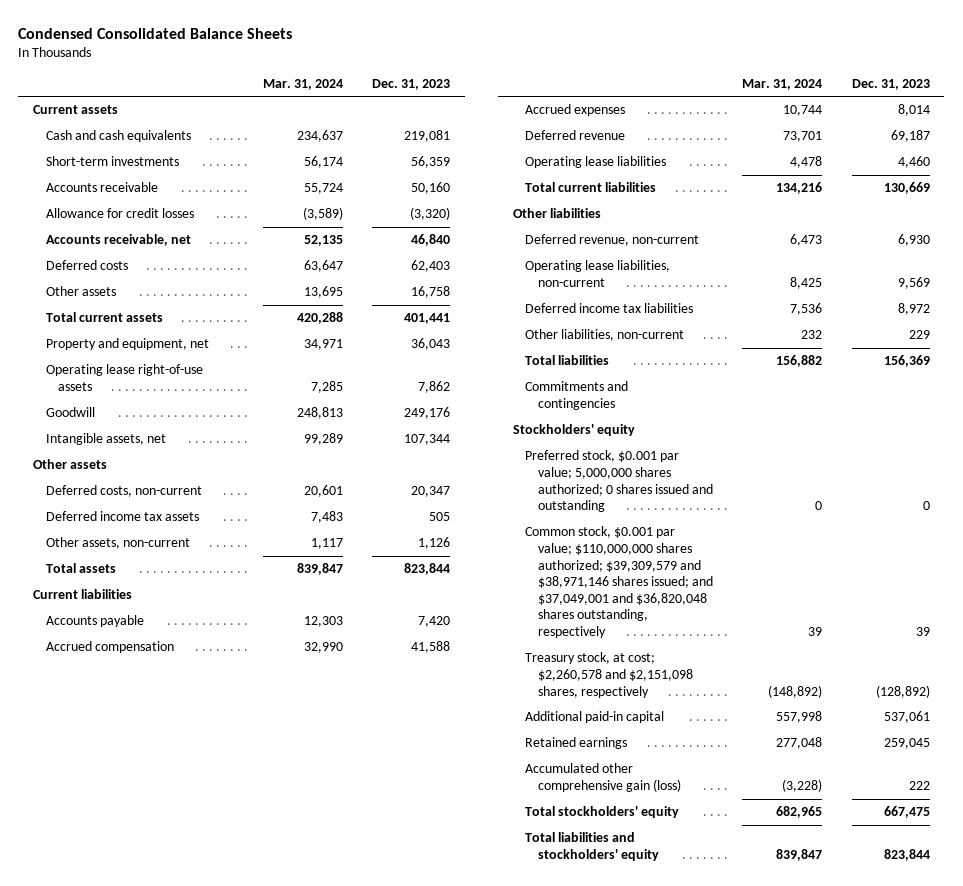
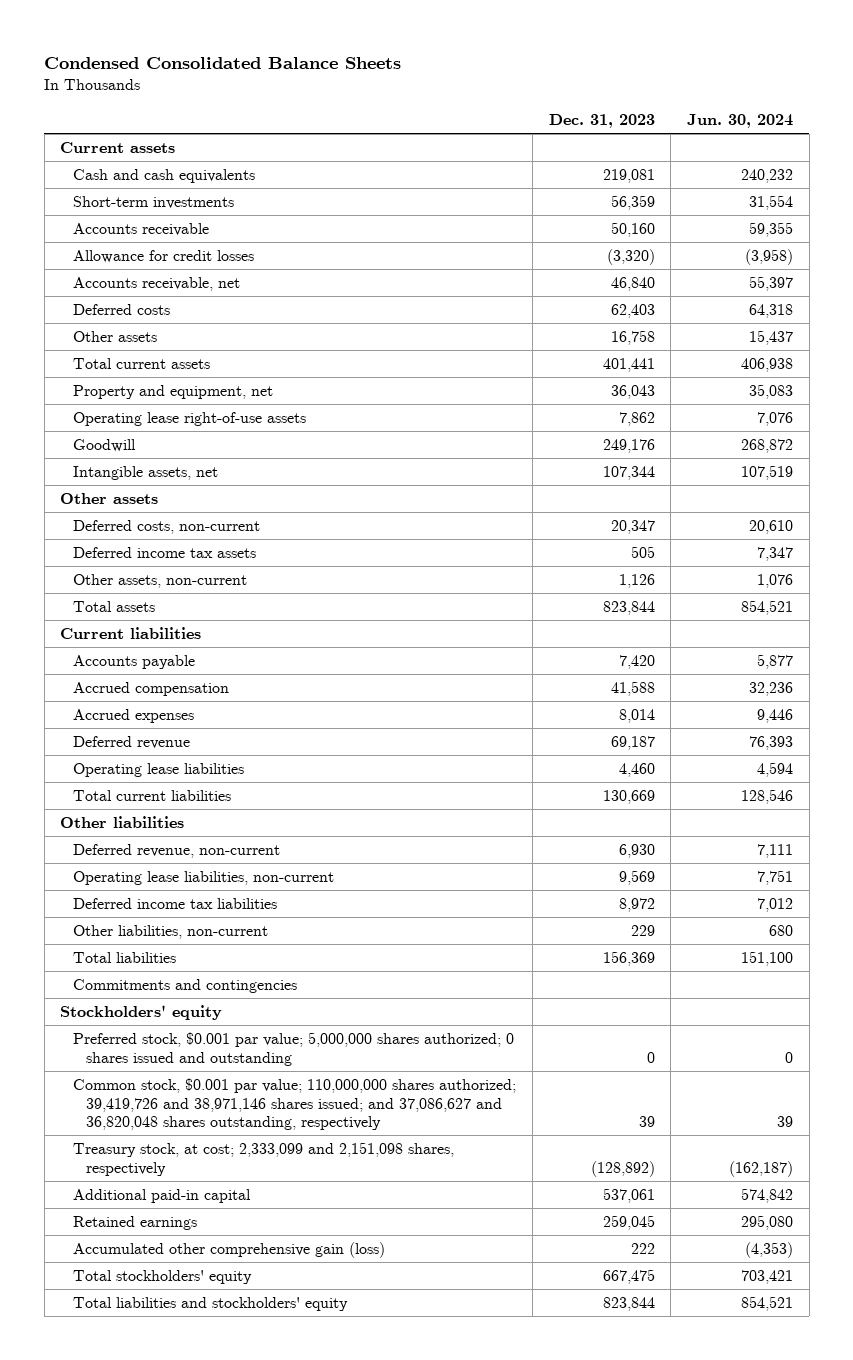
- | Mar. 31, 2024 | Dec. 31, 2023
+ | Dec. 31, 2023 | Jun. 30, 2024
- Common stock, $0.001 par value; $110,000,000 shares authorized; $39,309,579 and $38,971,146 shares issued; and $37,049,001 and $36,820,048 shares outstanding, respectively | 39 | 39
- Treasury stock, at cost; $2,260,578 and $2,151,098 shares, respectively | (148,892) | (128,892)
+ Common stock, $0.001 par value; 110,000,000 shares authorized; 39,419,726 and 38,971,146 shares issued; and 37,086,627 and 36,820,048 shares outstanding, respectively | 39 | 39
+ Treasury stock, at cost; 2,333,099 and 2,151,098 shares, respectively | (128,892) | (162,187)

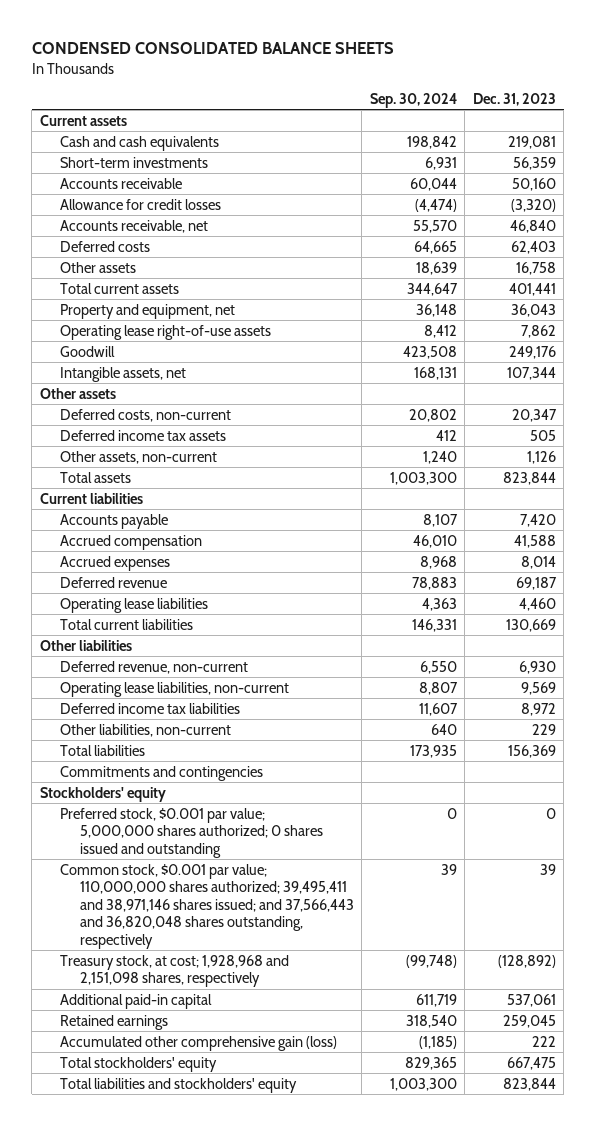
- Condensed Consolidated Balance Sheets
+ CONDENSED CONSOLIDATED BALANCE SHEETS
- | Dec. 31, 2023 | Jun. 30, 2024
+ | Sep. 30, 2024 | Dec. 31, 2023
- Common stock, $0.001 par value; 110,000,000 shares authorized; 39,419,726 and 38,971,146 shares issued; and 37,086,627 and 36,820,048 shares outstanding, respectively | 39 | 39
- Treasury stock, at cost; 2,333,099 and 2,151,098 shares, respectively | (128,892) | (162,187)
+ Common stock, $0.001 par value; 110,000,000 shares authorized; 39,495,411 and 38,971,146 shares issued; and 37,566,443 and 36,820,048 shares outstanding, respectively | 39 | 39
+ Treasury stock, at cost; 1,928,968 and 2,151,098 shares, respectively | (99,748) | (128,892)

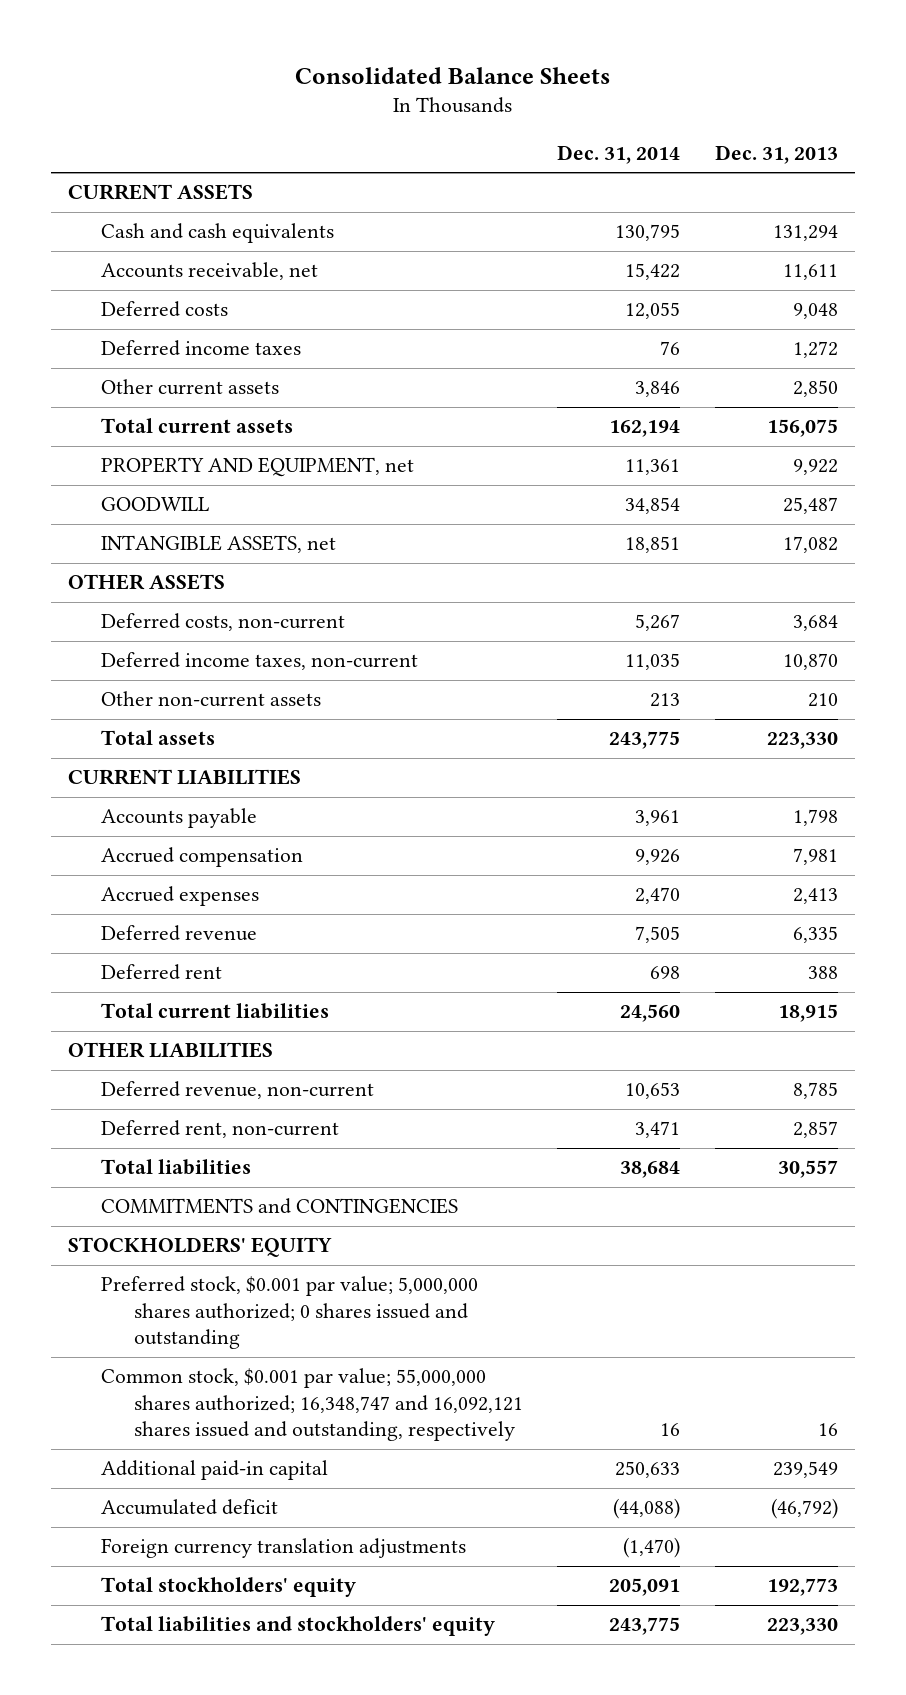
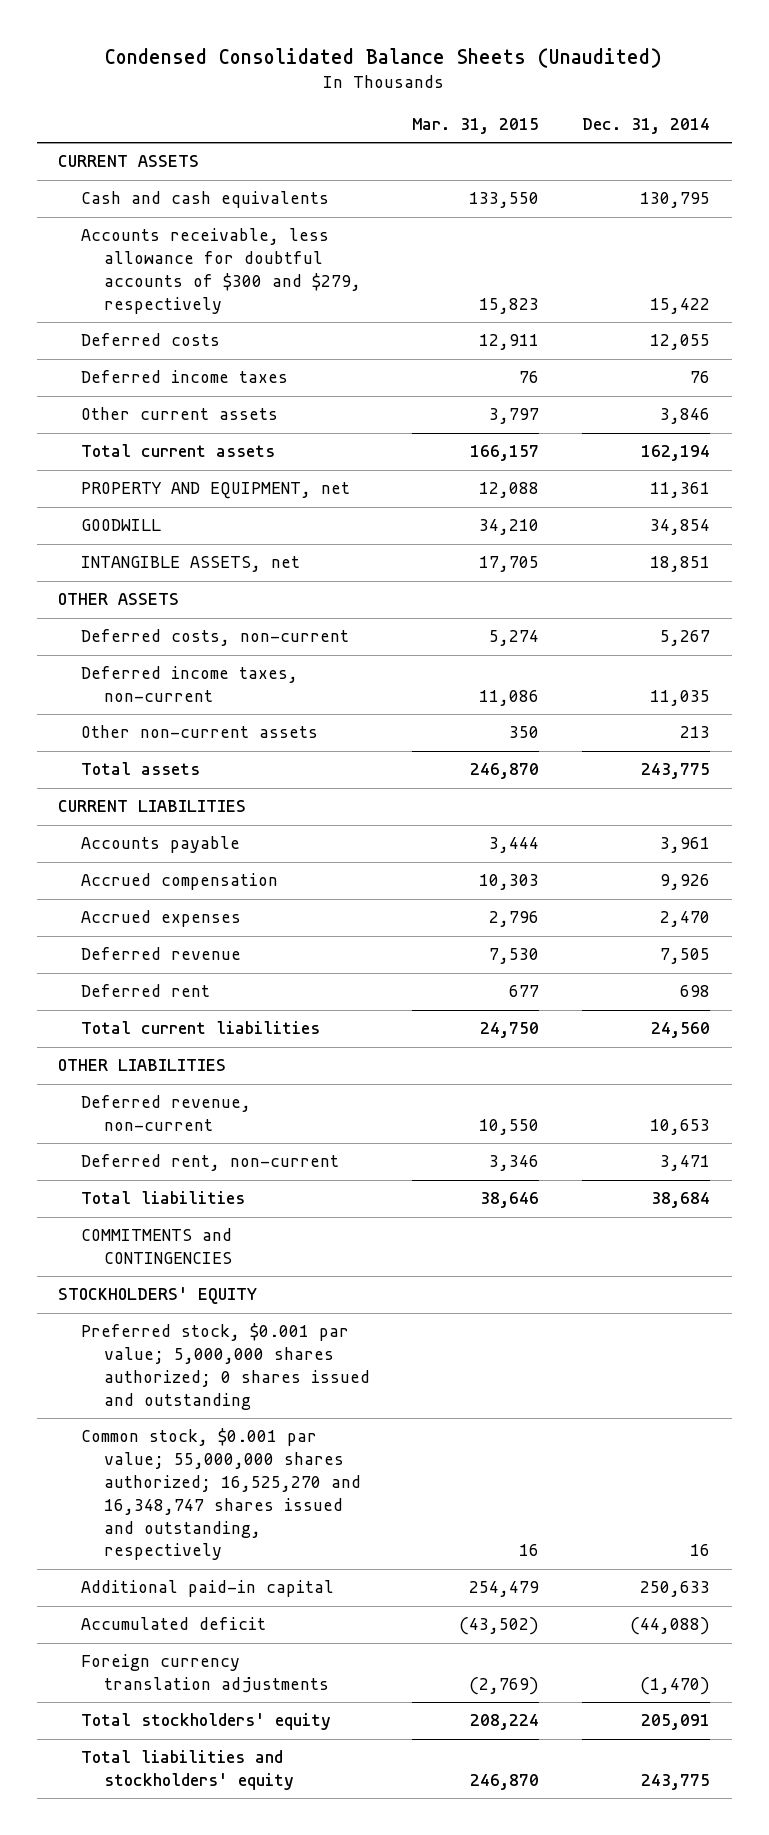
- Consolidated Balance Sheets
+ Condensed Consolidated Balance Sheets (Unaudited)
- | Dec. 31, 2014 | Dec. 31, 2013
+ | Mar. 31, 2015 | Dec. 31, 2014
- Accounts receivable, net | 15,422 | 11,611
+ Accounts receivable, less allowance for doubtful accounts of $300 and $279, respectively | 15,823 | 15,422
- Common stock, $0.001 par value; 55,000,000 shares authorized; 16,348,747 and 16,092,121 shares issued and outstanding, respectively | 16 | 16
+ Common stock, $0.001 par value; 55,000,000 shares authorized; 16,525,270 and 16,348,747 shares issued and outstanding, respectively | 16 | 16

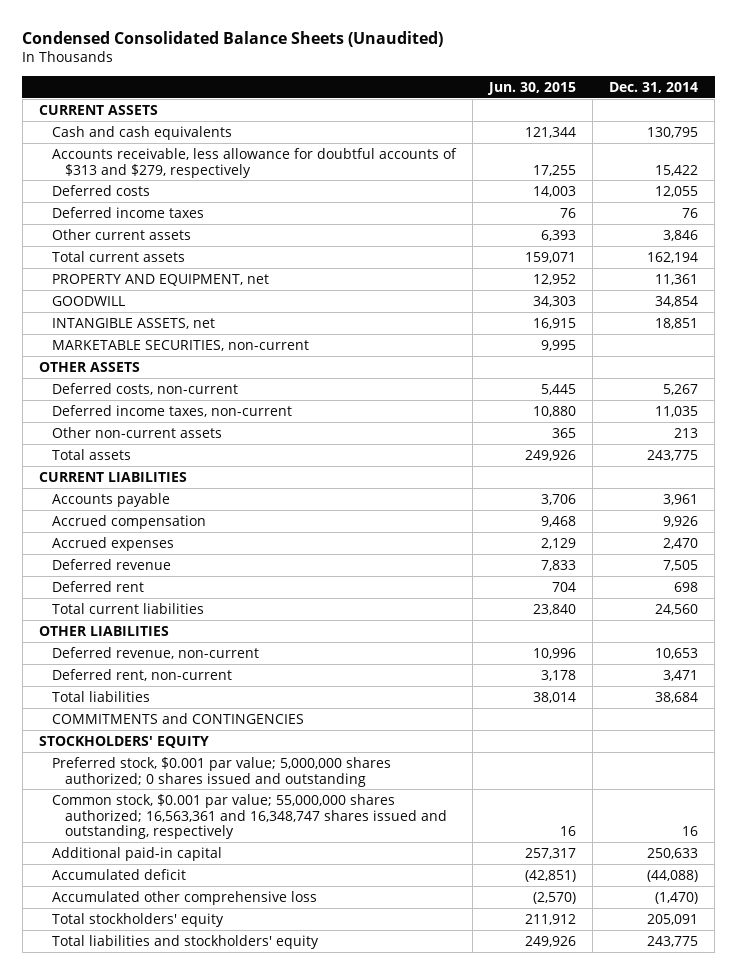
- | Mar. 31, 2015 | Dec. 31, 2014
+ | Jun. 30, 2015 | Dec. 31, 2014
- Accounts receivable, less allowance for doubtful accounts of $300 and $279, respectively | 15,823 | 15,422
+ Accounts receivable, less allowance for doubtful accounts of $313 and $279, respectively | 17,255 | 15,422
+ MARKETABLE SECURITIES, non-current | 9,995 |
- Common stock, $0.001 par value; 55,000,000 shares authorized; 16,525,270 and 16,348,747 shares issued and outstanding, respectively | 16 | 16
+ Common stock, $0.001 par value; 55,000,000 shares authorized; 16,563,361 and 16,348,747 shares issued and outstanding, respectively | 16 | 16
- Foreign currency translation adjustments | (2,769) | (1,470)
+ Accumulated other comprehensive loss | (2,570) | (1,470)

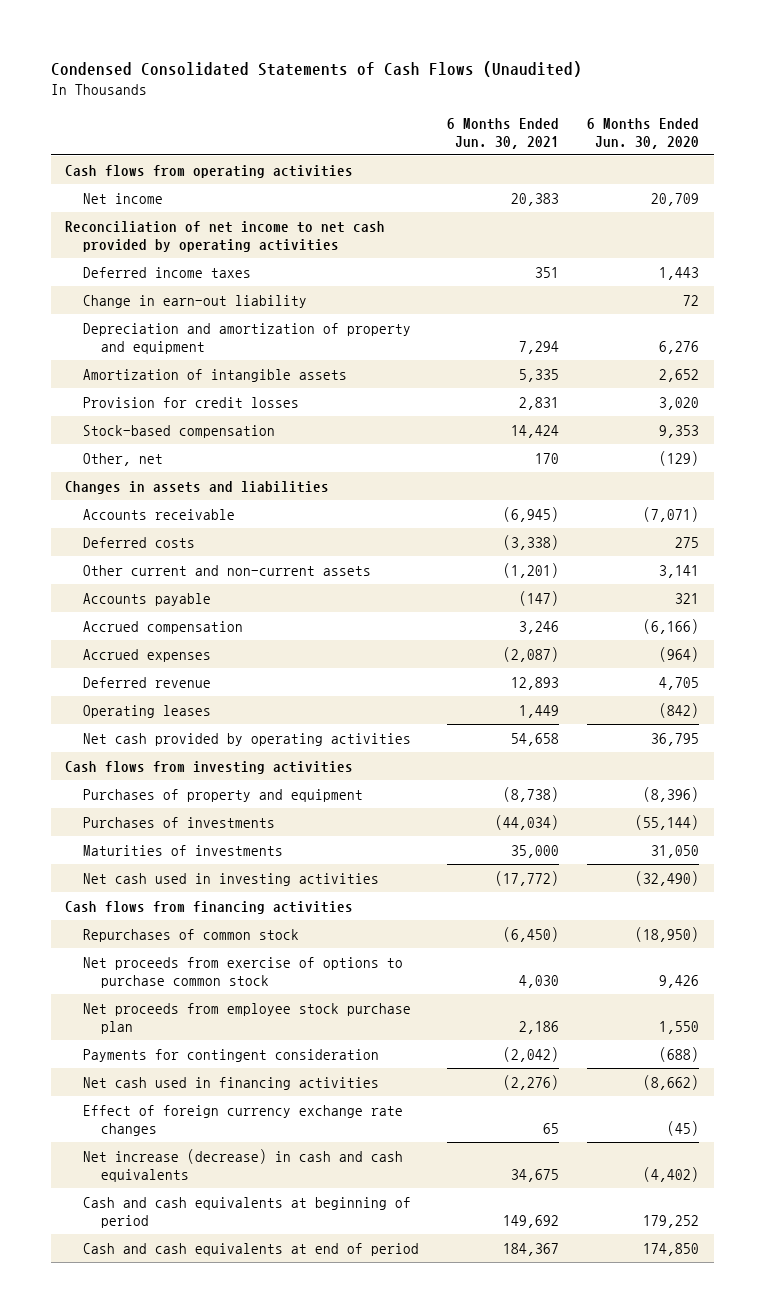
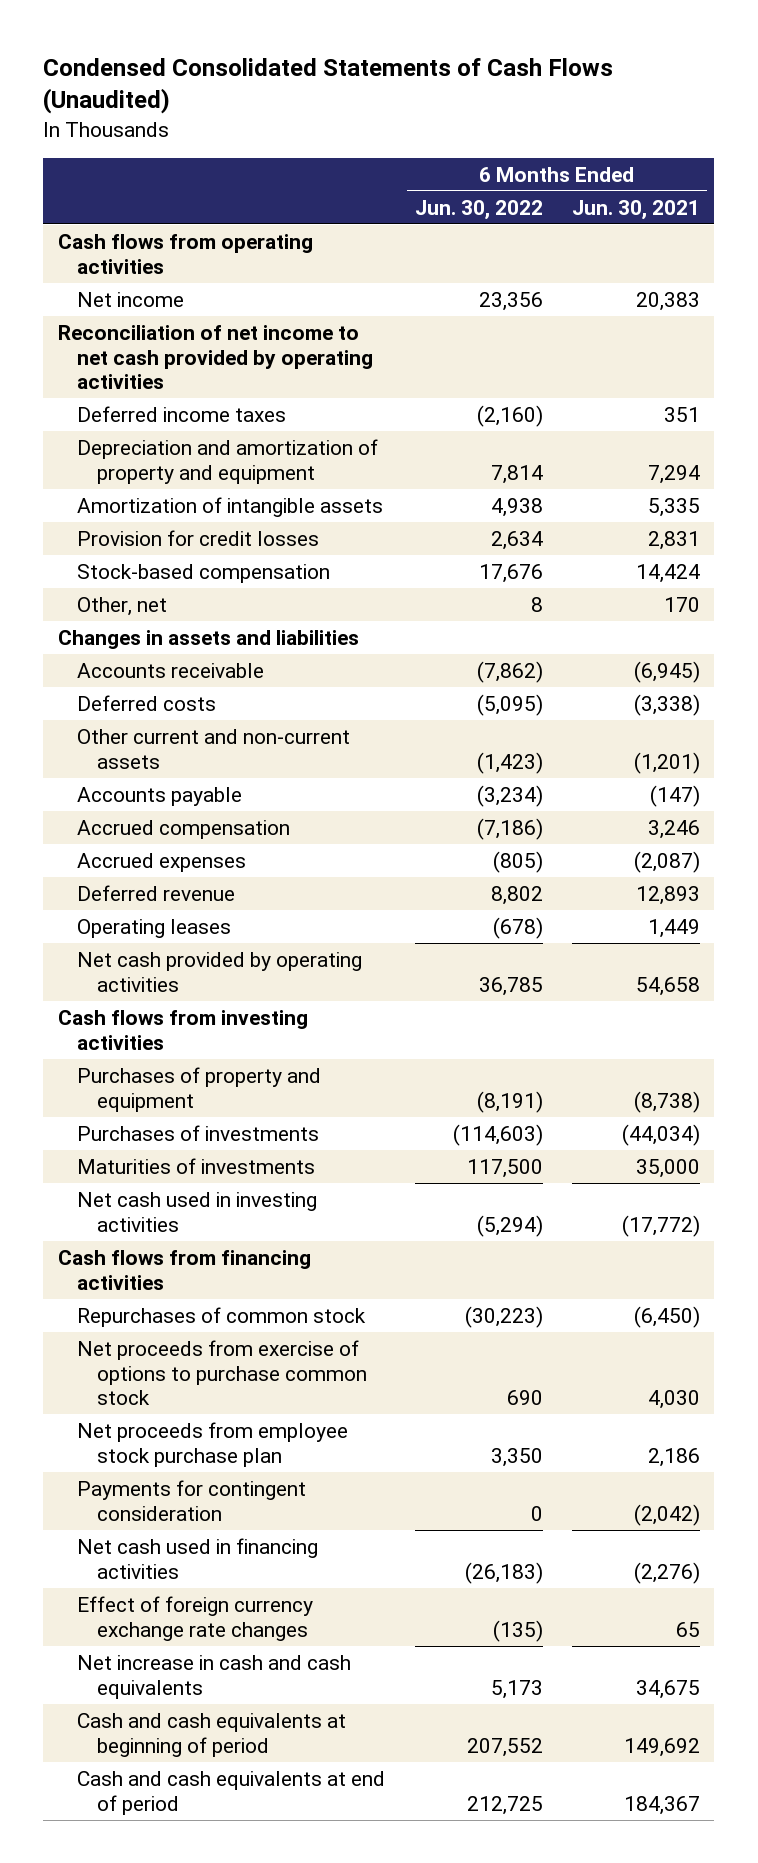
- | 6 Months Ended Jun. 30, 2021 | 6 Months Ended Jun. 30, 2020
+ | 6 Months Ended Jun. 30, 2022 | 6 Months Ended Jun. 30, 2021
- Change in earn-out liability | | 72
- Net increase (decrease) in cash and cash equivalents | 34,675 | (4,402)
+ Net increase in cash and cash equivalents | 5,173 | 34,675

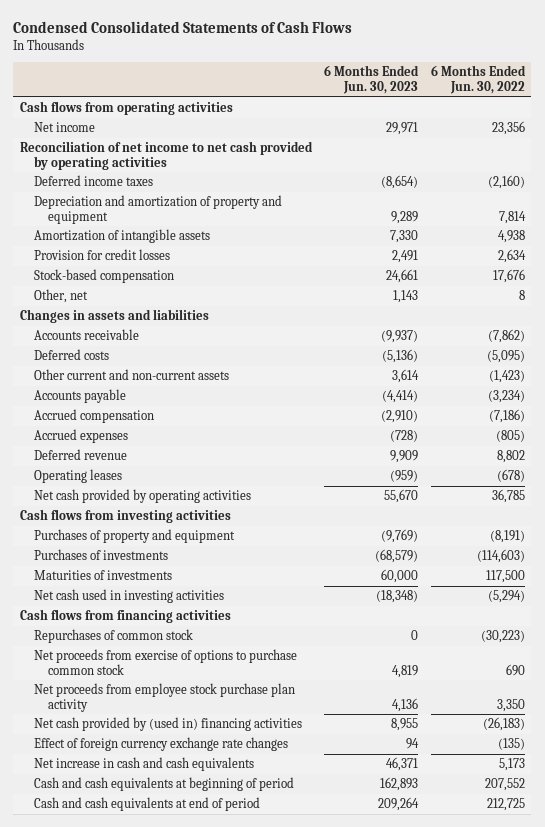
- Condensed Consolidated Statements of Cash Flows (Unaudited)
+ Condensed Consolidated Statements of Cash Flows
- | 6 Months Ended Jun. 30, 2022 | 6 Months Ended Jun. 30, 2021
+ | 6 Months Ended Jun. 30, 2023 | 6 Months Ended Jun. 30, 2022
- Net proceeds from employee stock purchase plan | 3,350 | 2,186
- Payments for contingent consideration | 0 | (2,042)
- Net cash used in financing activities | (26,183) | (2,276)
+ Net proceeds from employee stock purchase plan activity | 4,136 | 3,350
+ Net cash provided by (used in) financing activities | 8,955 | (26,183)

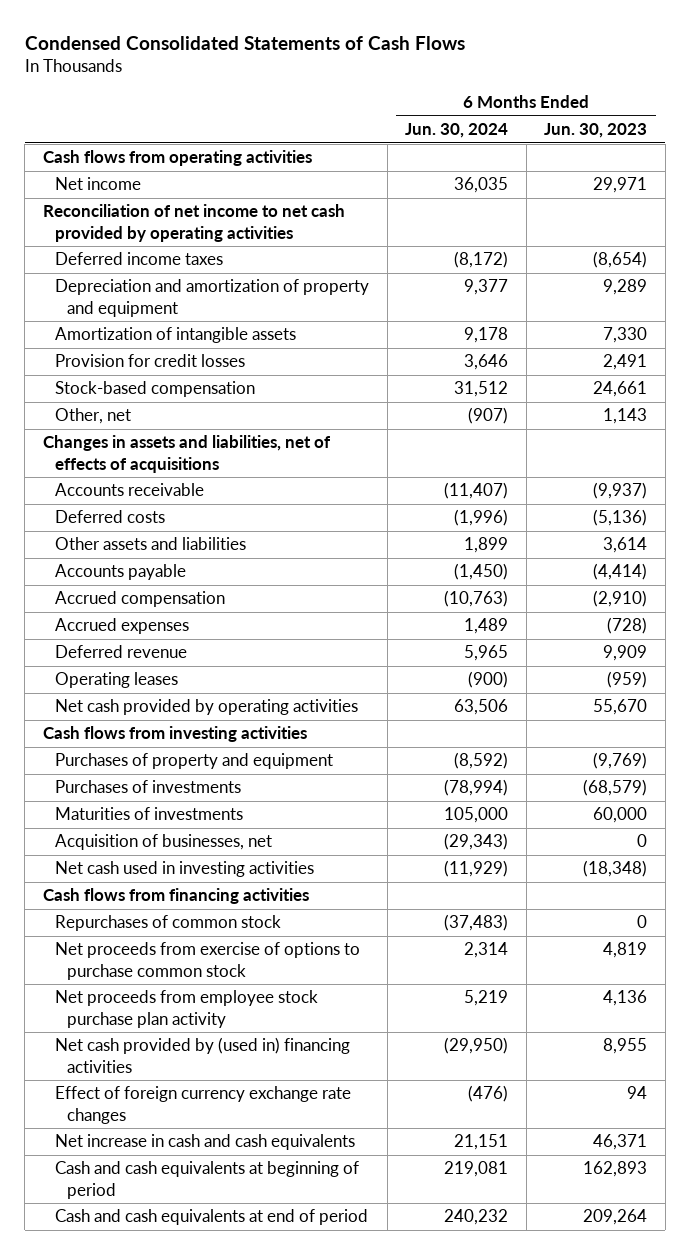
- | 6 Months Ended Jun. 30, 2023 | 6 Months Ended Jun. 30, 2022
+ | 6 Months Ended Jun. 30, 2024 | 6 Months Ended Jun. 30, 2023
- Changes in assets and liabilities
+ Changes in assets and liabilities, net of effects of acquisitions
- Other current and non-current assets | 3,614 | (1,423)
+ Other assets and liabilities | 1,899 | 3,614
+ Acquisition of businesses, net | (29,343) | 0

